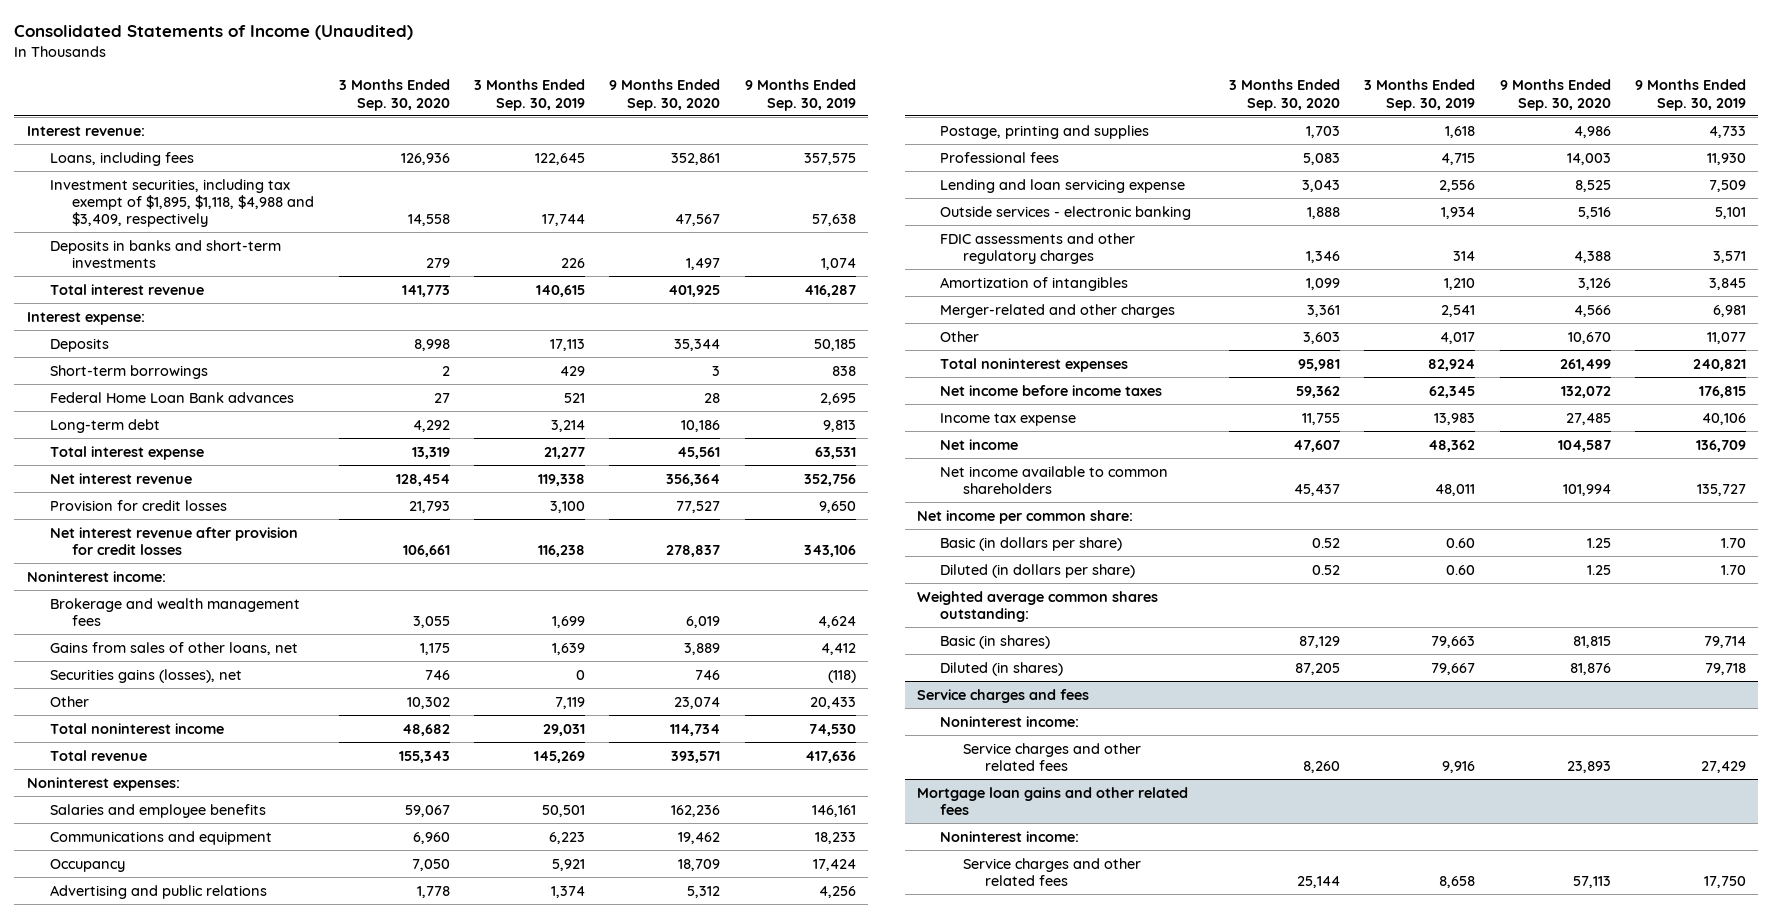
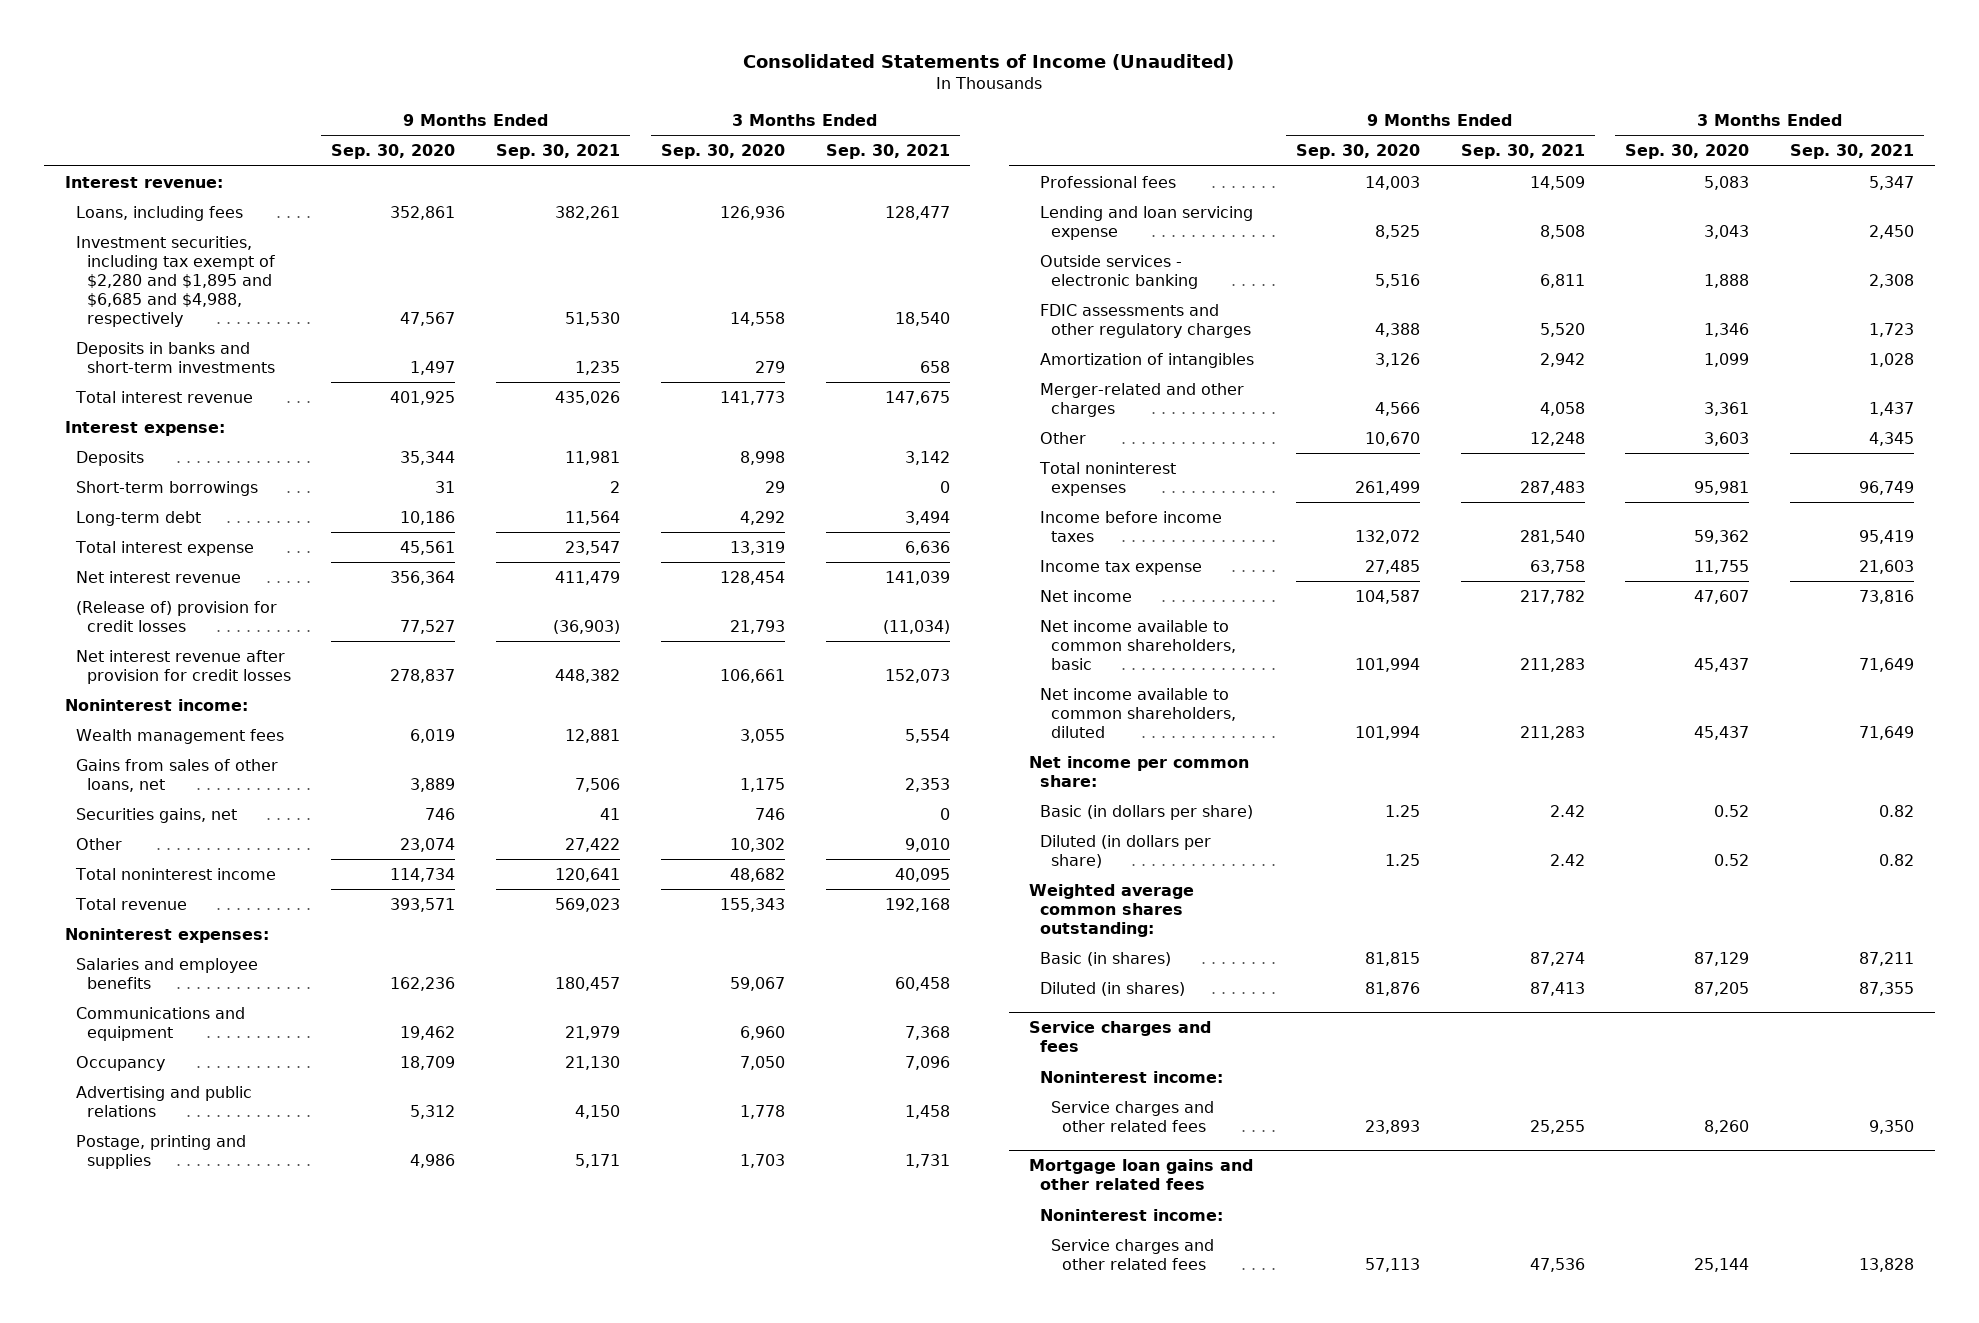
- | 3 Months Ended Sep. 30, 2020 | 3 Months Ended Sep. 30, 2019 | 9 Months Ended Sep. 30, 2020 | 9 Months Ended Sep. 30, 2019
+ | 9 Months Ended Sep. 30, 2020 | 9 Months Ended Sep. 30, 2021 | 3 Months Ended Sep. 30, 2020 | 3 Months Ended Sep. 30, 2021
- Investment securities, including tax exempt of $1,895, $1,118, $4,988 and $3,409, respectively | 14,558 | 17,744 | 47,567 | 57,638
+ Investment securities, including tax exempt of $2,280 and $1,895 and $6,685 and $4,988, respectively | 47,567 | 51,530 | 14,558 | 18,540
- Short-term borrowings | 2 | 429 | 3 | 838
- Federal Home Loan Bank advances | 27 | 521 | 28 | 2,695
+ Short-term borrowings | 31 | 2 | 29 | 0
- Provision for credit losses | 21,793 | 3,100 | 77,527 | 9,650
+ (Release of) provision for credit losses | 77,527 | (36,903) | 21,793 | (11,034)
- Brokerage and wealth management fees | 3,055 | 1,699 | 6,019 | 4,624
+ Wealth management fees | 6,019 | 12,881 | 3,055 | 5,554
- Securities gains (losses), net | 746 | 0 | 746 | (118)
+ Securities gains, net | 746 | 41 | 746 | 0
- Net income before income taxes | 59,362 | 62,345 | 132,072 | 176,815
+ Income before income taxes | 132,072 | 281,540 | 59,362 | 95,419
- Net income available to common shareholders | 45,437 | 48,011 | 101,994 | 135,727
+ Net income available to common shareholders, basic | 101,994 | 211,283 | 45,437 | 71,649
+ Net income available to common shareholders, diluted | 101,994 | 211,283 | 45,437 | 71,649

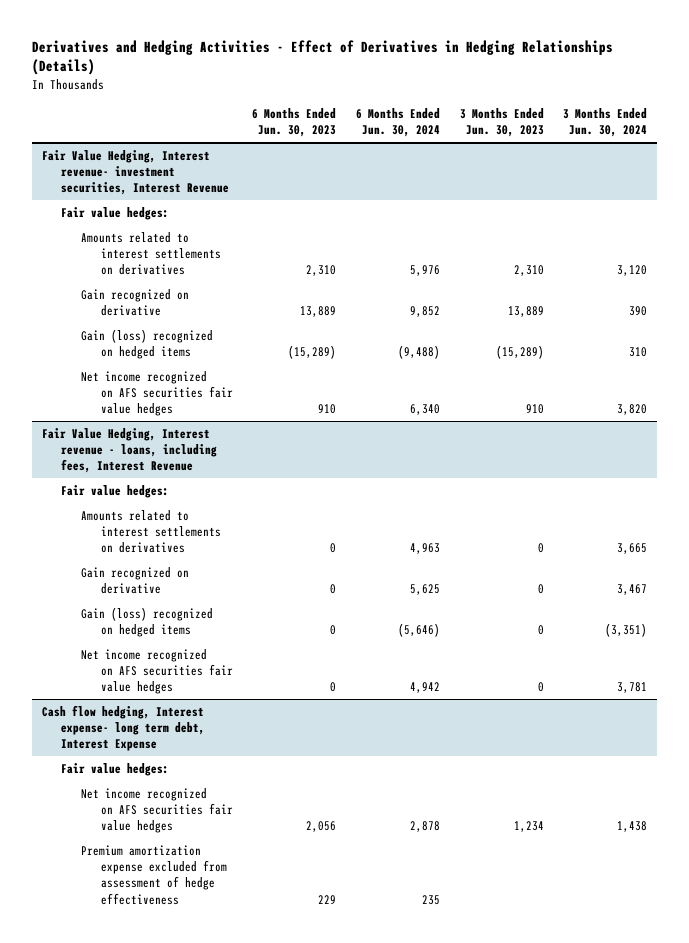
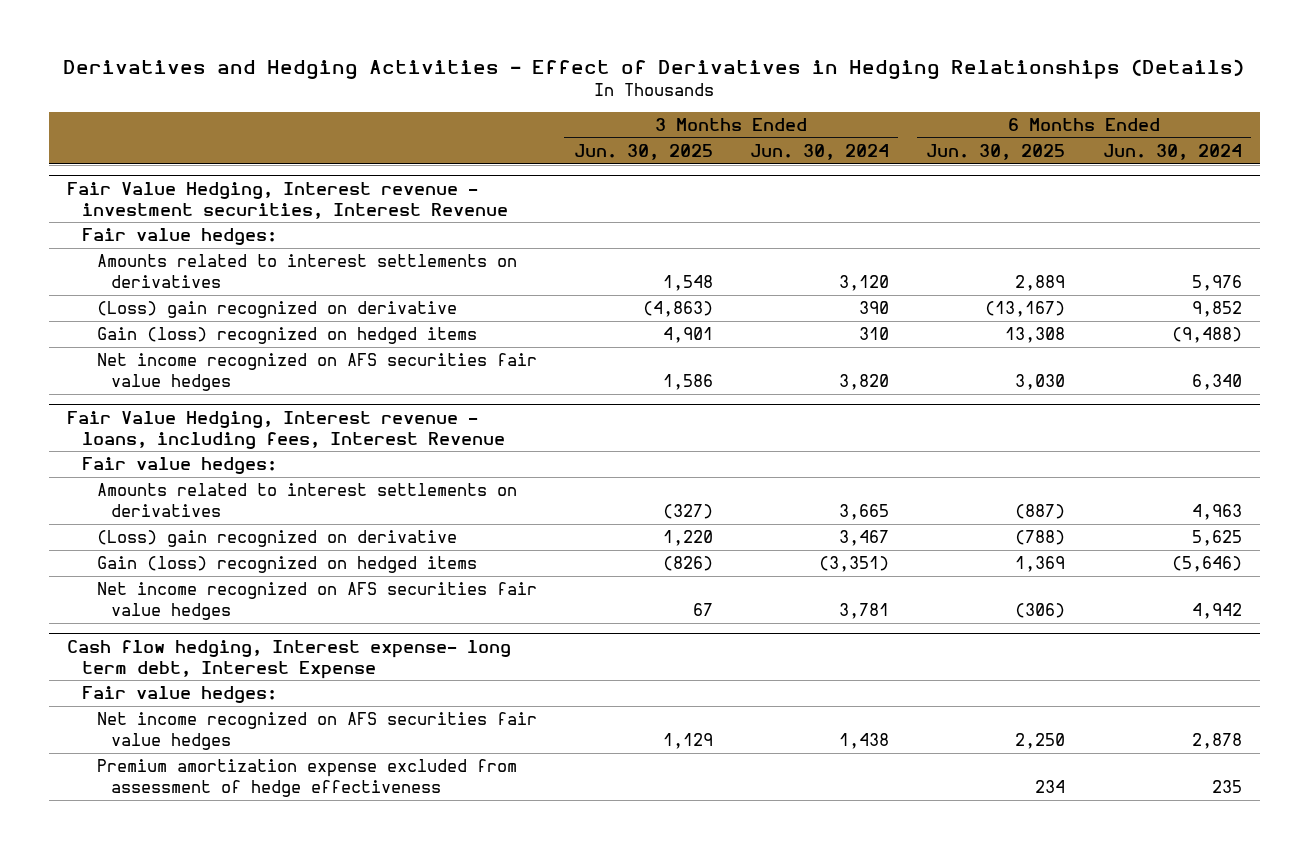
- | 6 Months Ended Jun. 30, 2023 | 6 Months Ended Jun. 30, 2024 | 3 Months Ended Jun. 30, 2023 | 3 Months Ended Jun. 30, 2024
+ | 3 Months Ended Jun. 30, 2025 | 3 Months Ended Jun. 30, 2024 | 6 Months Ended Jun. 30, 2025 | 6 Months Ended Jun. 30, 2024
- Fair Value Hedging, Interest revenue- investment securities, Interest Revenue
+ Fair Value Hedging, Interest revenue - investment securities, Interest Revenue
- Gain recognized on derivative | 13,889 | 9,852 | 13,889 | 390
+ (Loss) gain recognized on derivative | (4,863) | 390 | (13,167) | 9,852
@ Fair Value Hedging, Interest revenue - loans, including fees, Interest Revenue
- Gain recognized on derivative | 0 | 5,625 | 0 | 3,467
+ (Loss) gain recognized on derivative | 1,220 | 3,467 | (788) | 5,625

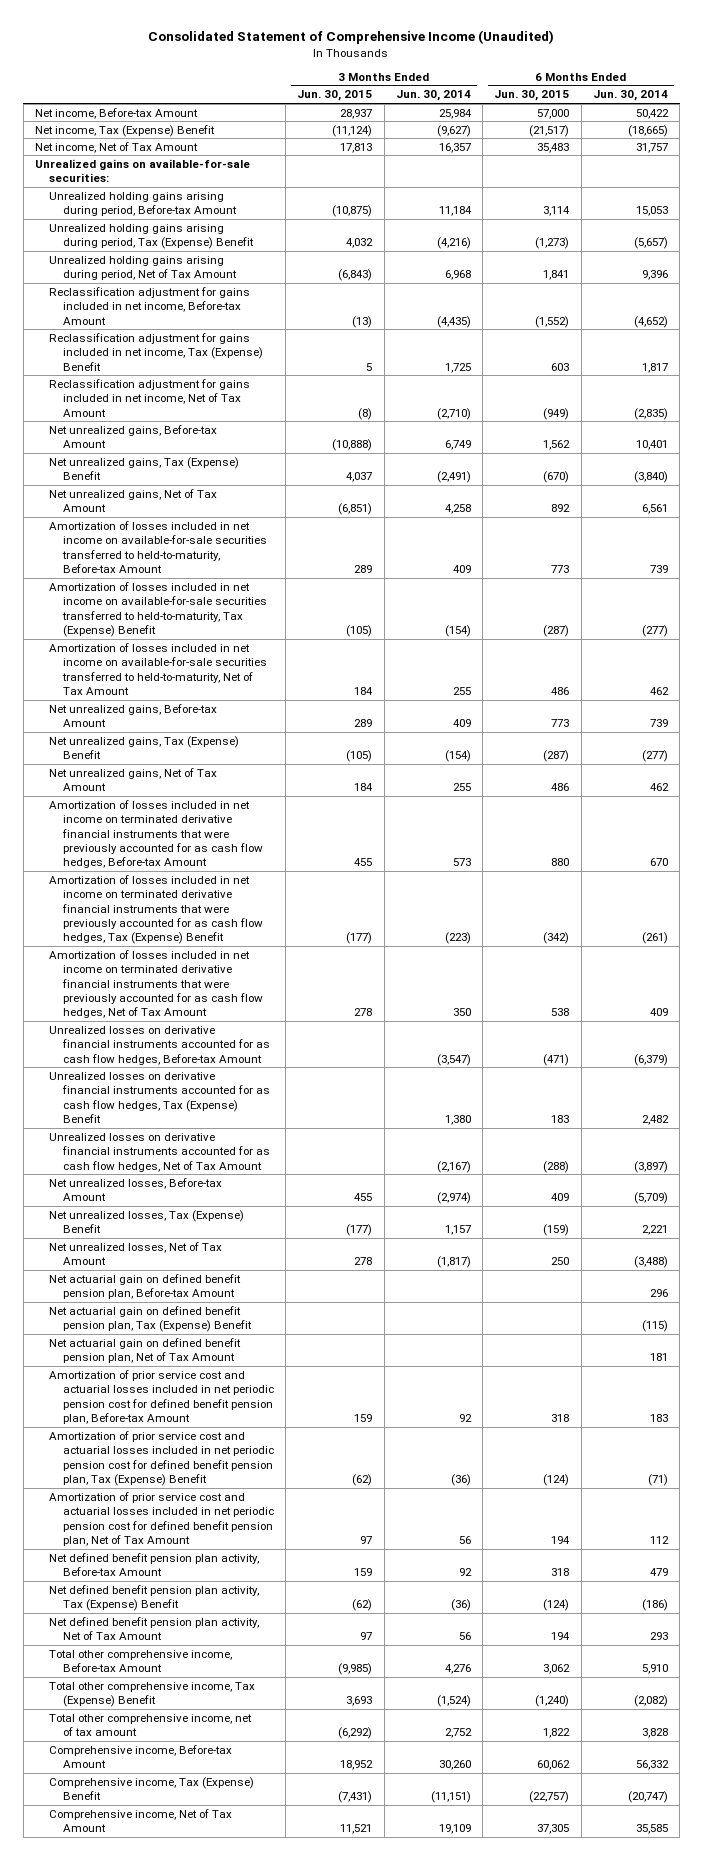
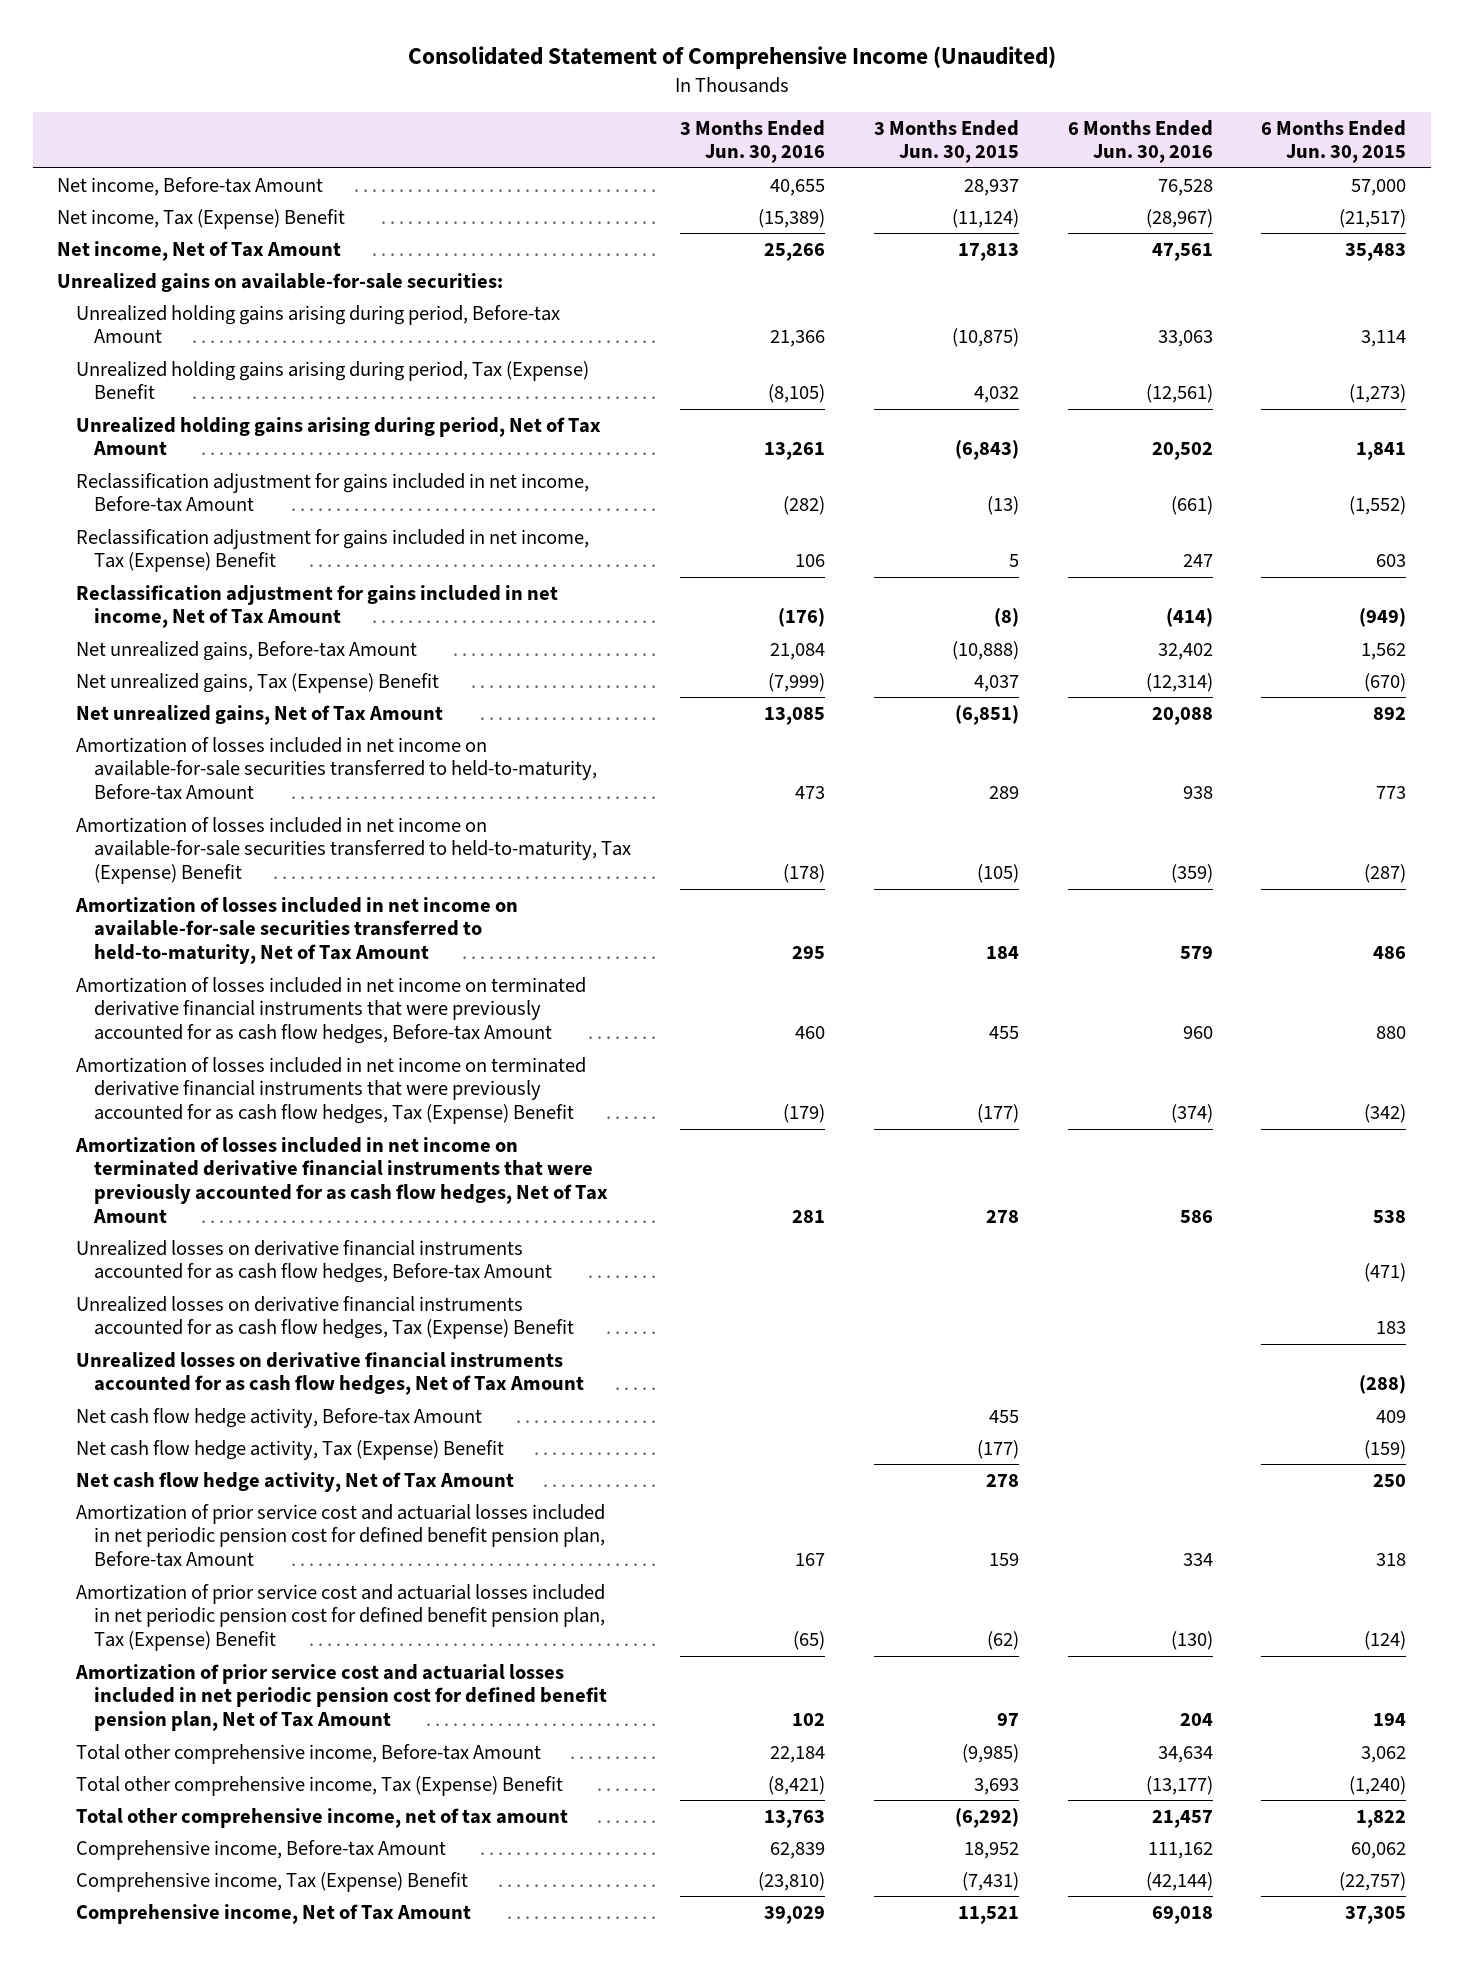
- | 3 Months Ended Jun. 30, 2015 | 3 Months Ended Jun. 30, 2014 | 6 Months Ended Jun. 30, 2015 | 6 Months Ended Jun. 30, 2014
+ | 3 Months Ended Jun. 30, 2016 | 3 Months Ended Jun. 30, 2015 | 6 Months Ended Jun. 30, 2016 | 6 Months Ended Jun. 30, 2015
- Net unrealized gains, Before-tax Amount | 289 | 409 | 773 | 739
- Net unrealized gains, Tax (Expense) Benefit | (105) | (154) | (287) | (277)
- Net unrealized gains, Net of Tax Amount | 184 | 255 | 486 | 462
- Net unrealized losses, Before-tax Amount | 455 | (2,974) | 409 | (5,709)
- Net unrealized losses, Tax (Expense) Benefit | (177) | 1,157 | (159) | 2,221
- Net unrealized losses, Net of Tax Amount | 278 | (1,817) | 250 | (3,488)
- Net actuarial gain on defined benefit pension plan, Before-tax Amount | | | | 296
- Net actuarial gain on defined benefit pension plan, Tax (Expense) Benefit | | | | (115)
- Net actuarial gain on defined benefit pension plan, Net of Tax Amount | | | | 181
+ Net cash flow hedge activity, Before-tax Amount | | 455 | | 409
+ Net cash flow hedge activity, Tax (Expense) Benefit | | (177) | | (159)
+ Net cash flow hedge activity, Net of Tax Amount | | 278 | | 250
- Net defined benefit pension plan activity, Before-tax Amount | 159 | 92 | 318 | 479
- Net defined benefit pension plan activity, Tax (Expense) Benefit | (62) | (36) | (124) | (186)
- Net defined benefit pension plan activity, Net of Tax Amount | 97 | 56 | 194 | 293

